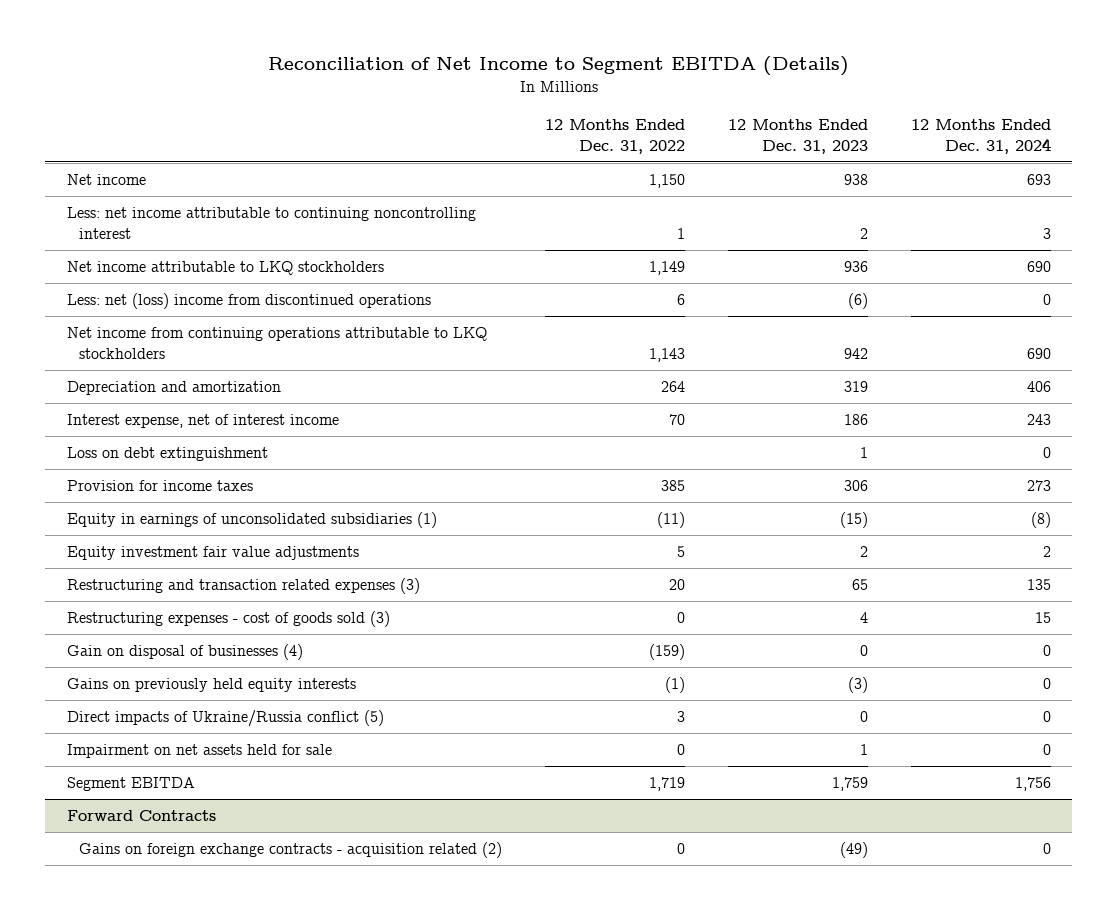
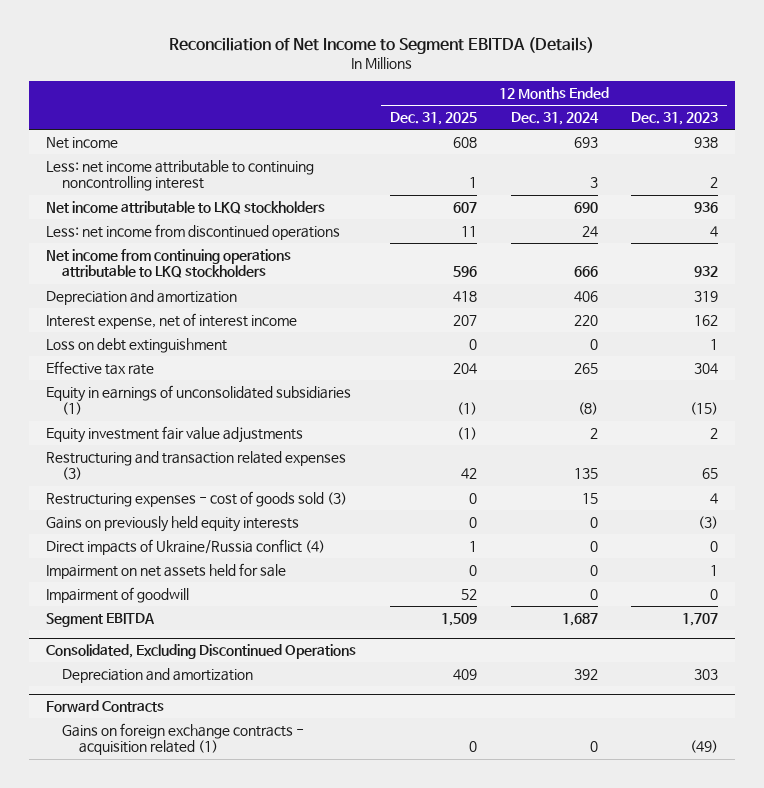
- | 12 Months Ended Dec. 31, 2022 | 12 Months Ended Dec. 31, 2023 | 12 Months Ended Dec. 31, 2024
+ | 12 Months Ended Dec. 31, 2025 | 12 Months Ended Dec. 31, 2024 | 12 Months Ended Dec. 31, 2023
- Less: net (loss) income from discontinued operations | 6 | (6) | 0
- Net income from continuing operations attributable to LKQ stockholders | 1,143 | 942 | 690
+ Less: net income from discontinued operations | 11 | 24 | 4
+ Net income from continuing operations attributable to LKQ stockholders | 596 | 666 | 932
- Interest expense, net of interest income | 70 | 186 | 243
+ Interest expense, net of interest income | 207 | 220 | 162
- Provision for income taxes | 385 | 306 | 273
+ Effective tax rate | 204 | 265 | 304
- Gain on disposal of businesses (4) | (159) | 0 | 0
- Direct impacts of Ukraine/Russia conflict (5) | 3 | 0 | 0
+ Direct impacts of Ukraine/Russia conflict (4) | 1 | 0 | 0
- Segment EBITDA | 1,719 | 1,759 | 1,756
+ Impairment of goodwill | 52 | 0 | 0
+ Segment EBITDA | 1,509 | 1,687 | 1,707
+ Consolidated, Excluding Discontinued Operations
+ Depreciation and amortization | 409 | 392 | 303
@ Forward Contracts
- Gains on foreign exchange contracts - acquisition related (2) | 0 | (49) | 0
+ Gains on foreign exchange contracts - acquisition related (1) | 0 | 0 | (49)

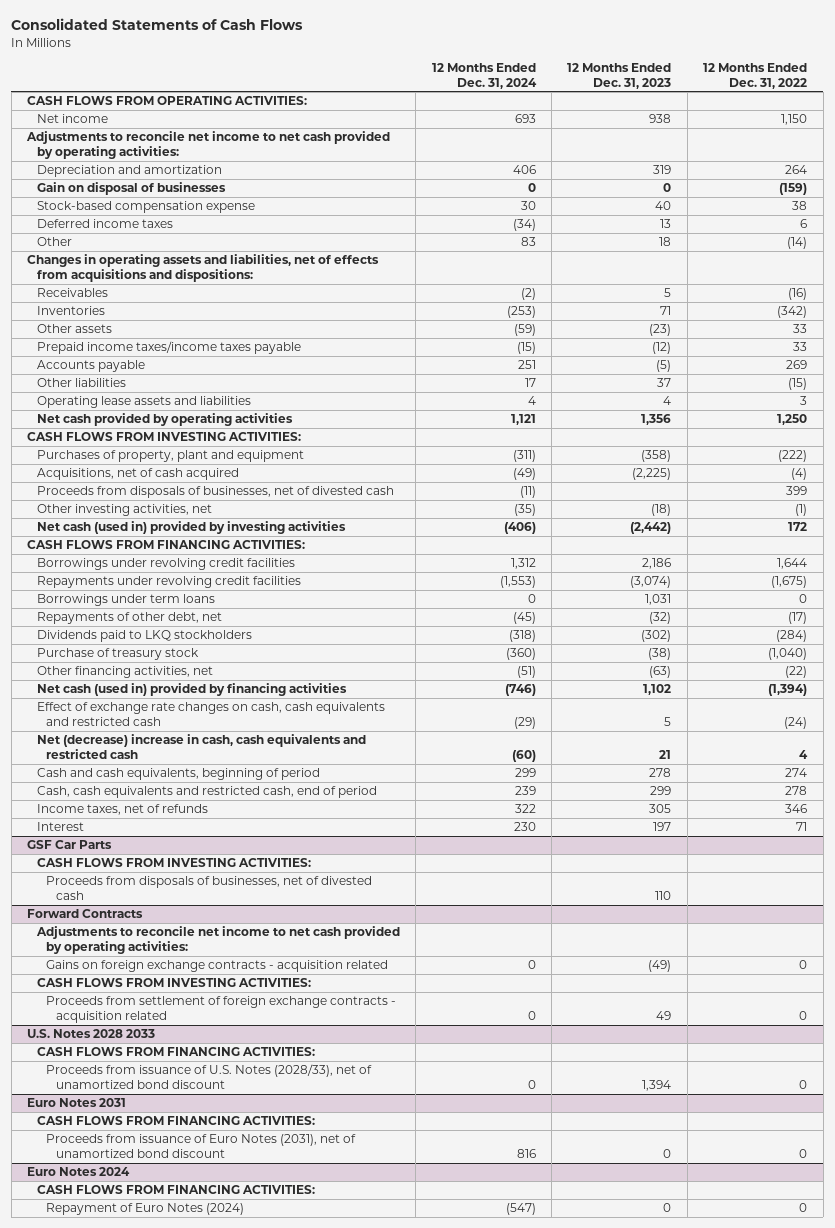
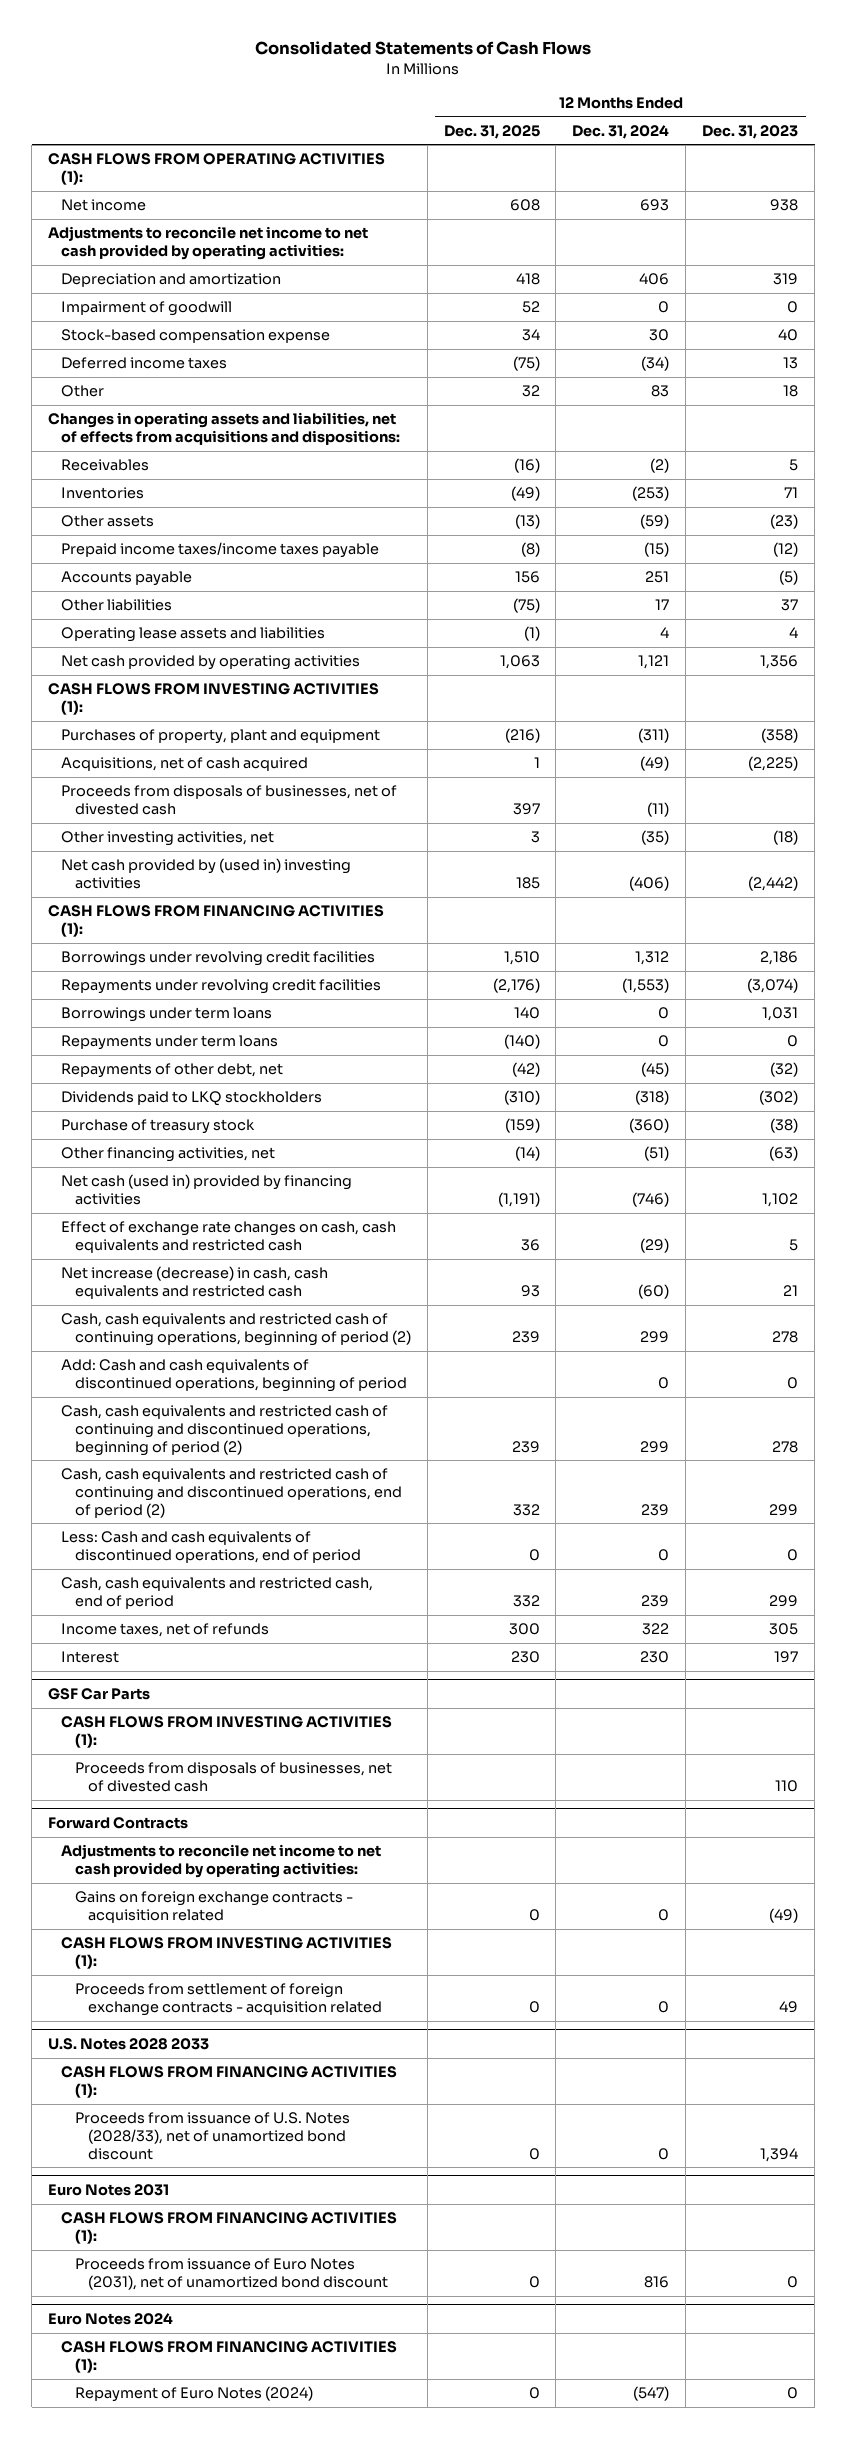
- | 12 Months Ended Dec. 31, 2024 | 12 Months Ended Dec. 31, 2023 | 12 Months Ended Dec. 31, 2022
+ | 12 Months Ended Dec. 31, 2025 | 12 Months Ended Dec. 31, 2024 | 12 Months Ended Dec. 31, 2023
- CASH FLOWS FROM OPERATING ACTIVITIES:
+ CASH FLOWS FROM OPERATING ACTIVITIES (1):
- Gain on disposal of businesses | 0 | 0 | (159)
+ Impairment of goodwill | 52 | 0 | 0
- CASH FLOWS FROM INVESTING ACTIVITIES:
+ CASH FLOWS FROM INVESTING ACTIVITIES (1):
- Net cash (used in) provided by investing activities | (406) | (2,442) | 172
- CASH FLOWS FROM FINANCING ACTIVITIES:
+ Net cash provided by (used in) investing activities | 185 | (406) | (2,442)
+ CASH FLOWS FROM FINANCING ACTIVITIES (1):
+ Repayments under term loans | (140) | 0 | 0
- Net (decrease) increase in cash, cash equivalents and restricted cash | (60) | 21 | 4
- Cash and cash equivalents, beginning of period | 299 | 278 | 274
+ Net increase (decrease) in cash, cash equivalents and restricted cash | 93 | (60) | 21
+ Cash, cash equivalents and restricted cash of continuing operations, beginning of period (2) | 239 | 299 | 278
+ Add: Cash and cash equivalents of discontinued operations, beginning of period | | 0 | 0
+ Cash, cash equivalents and restricted cash of continuing and discontinued operations, beginning of period (2) | 239 | 299 | 278
+ Cash, cash equivalents and restricted cash of continuing and discontinued operations, end of period (2) | 332 | 239 | 299
+ Less: Cash and cash equivalents of discontinued operations, end of period | 0 | 0 | 0
@ GSF Car Parts
- CASH FLOWS FROM INVESTING ACTIVITIES:
+ CASH FLOWS FROM INVESTING ACTIVITIES (1):
@ Forward Contracts
- CASH FLOWS FROM INVESTING ACTIVITIES:
+ CASH FLOWS FROM INVESTING ACTIVITIES (1):
@ U.S. Notes 2028 2033
- CASH FLOWS FROM FINANCING ACTIVITIES:
+ CASH FLOWS FROM FINANCING ACTIVITIES (1):
@ Euro Notes 2031
- CASH FLOWS FROM FINANCING ACTIVITIES:
+ CASH FLOWS FROM FINANCING ACTIVITIES (1):
@ Euro Notes 2024
- CASH FLOWS FROM FINANCING ACTIVITIES:
+ CASH FLOWS FROM FINANCING ACTIVITIES (1):

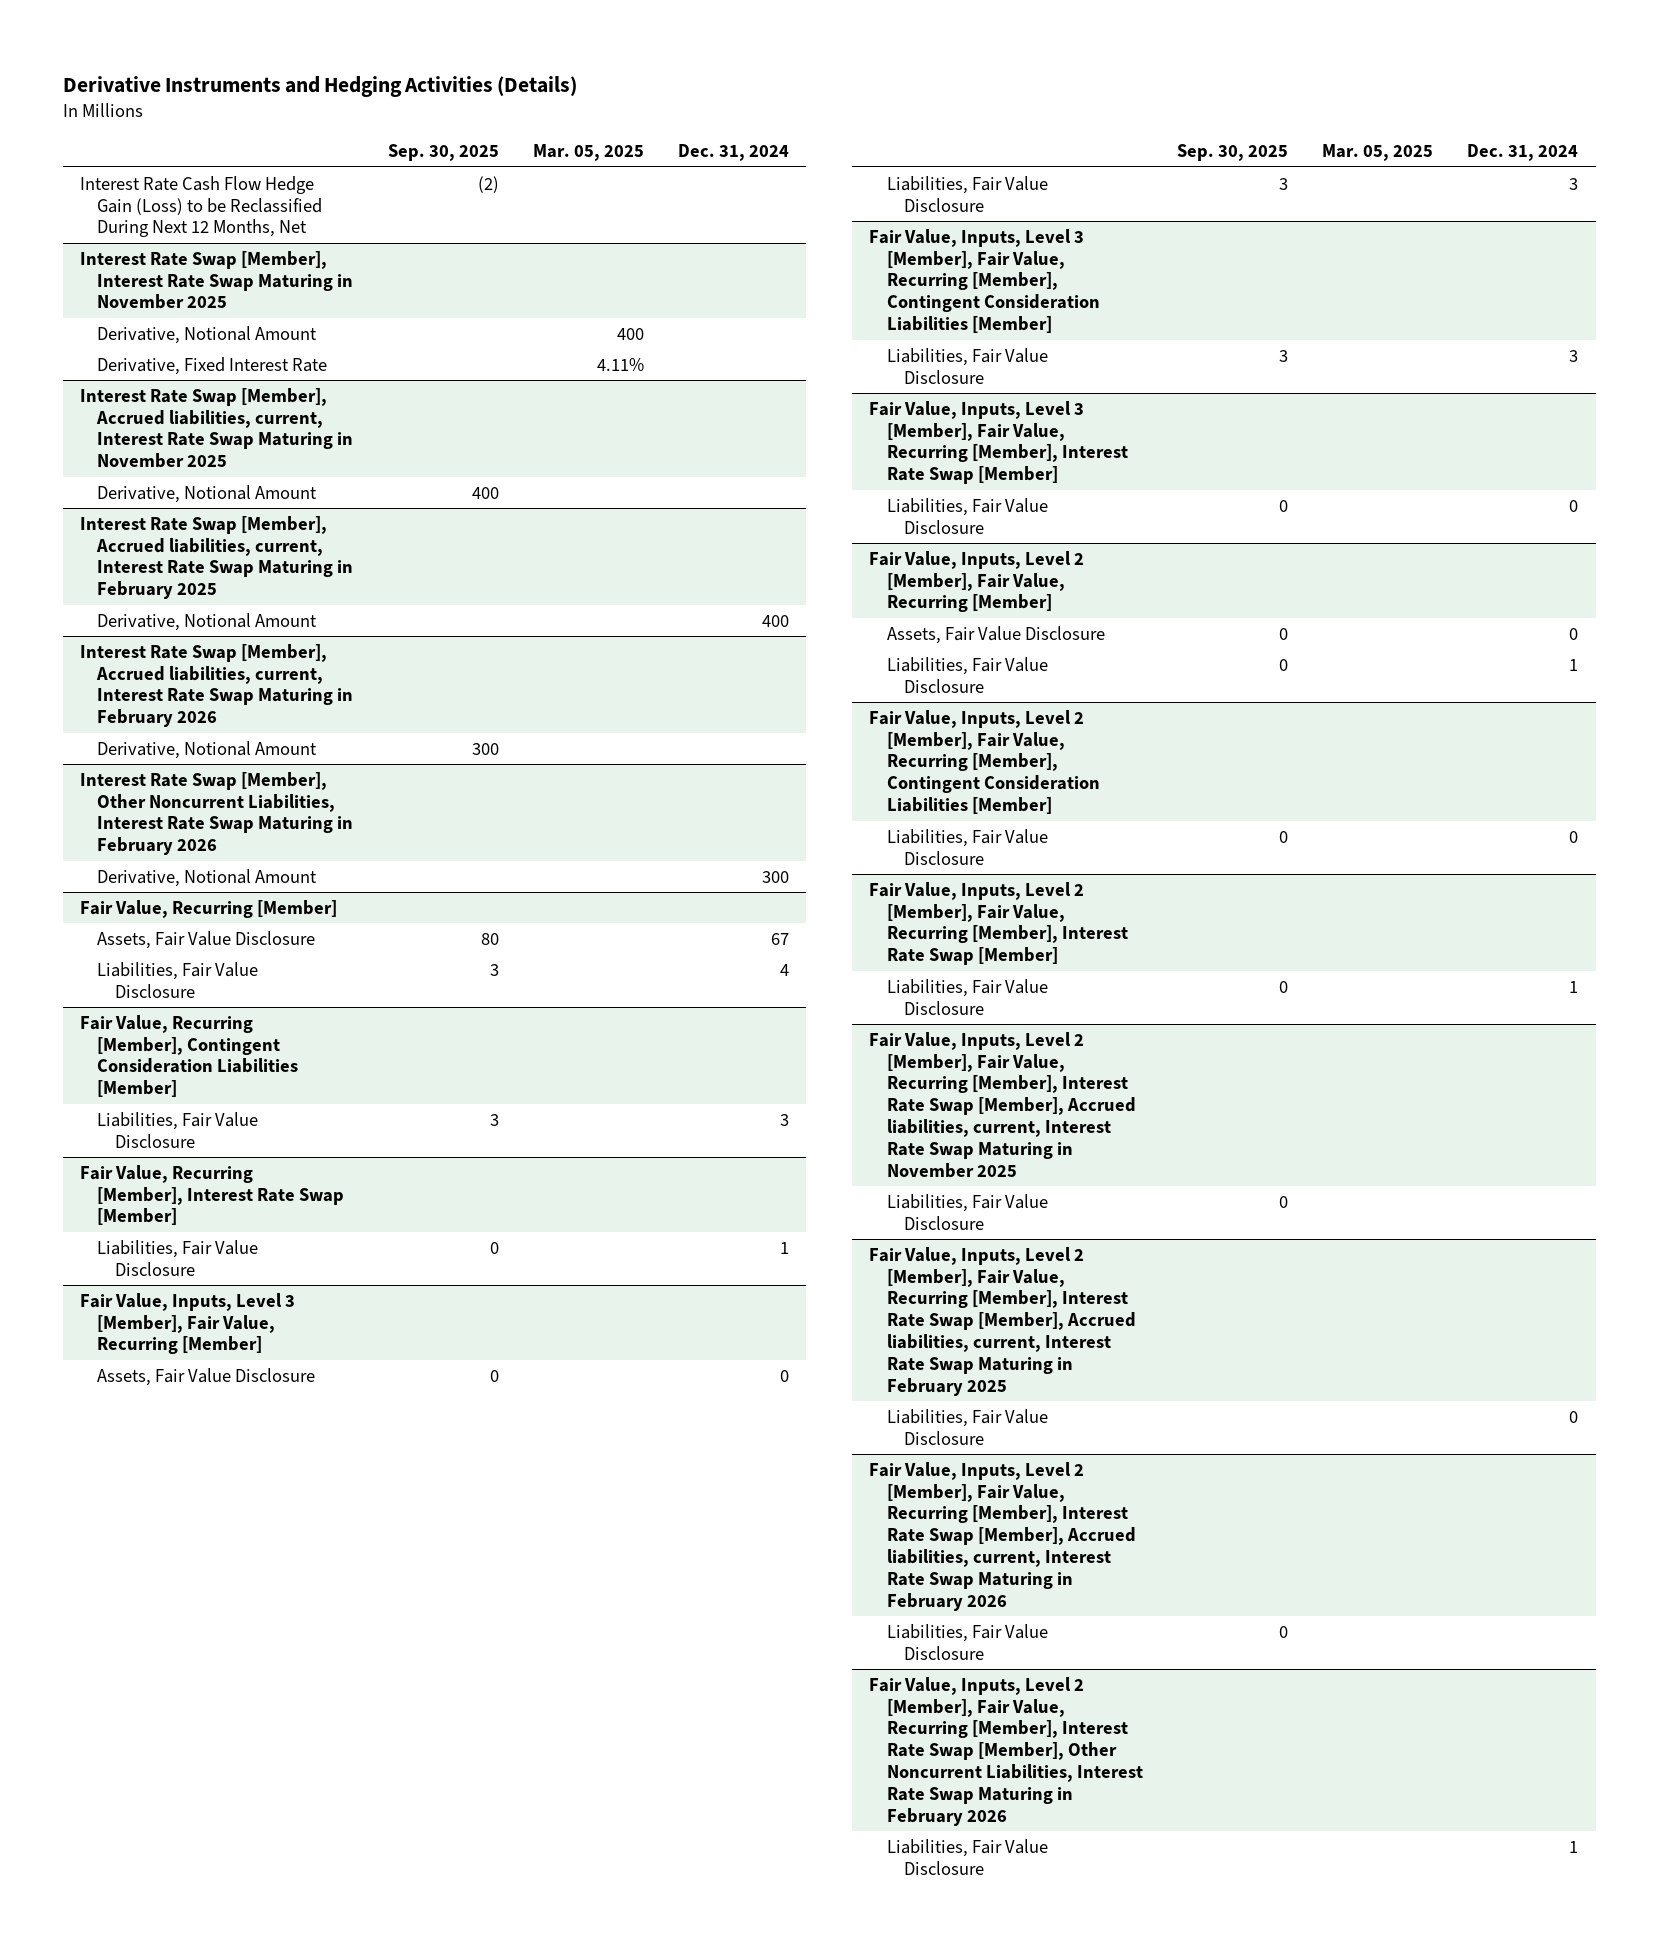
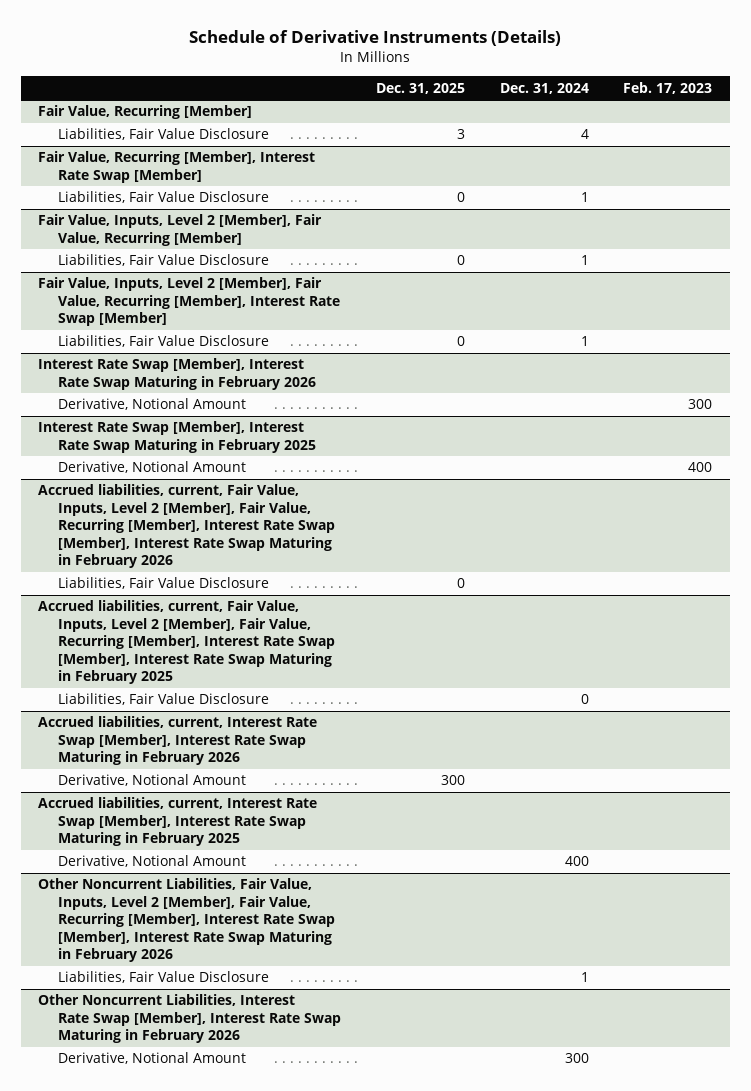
- Derivative Instruments and Hedging Activities (Details)
+ Schedule of Derivative Instruments (Details)
- | Sep. 30, 2025 | Mar. 05, 2025 | Dec. 31, 2024
+ | Dec. 31, 2025 | Dec. 31, 2024 | Feb. 17, 2023
- Interest Rate Cash Flow Hedge Gain (Loss) to be Reclassified During Next 12 Months, Net | (2) | |
- Interest Rate Swap [Member], Interest Rate Swap Maturing in November 2025
- Derivative, Notional Amount | | 400 |
- Derivative, Fixed Interest Rate | | 4.11% |
- Interest Rate Swap [Member], Accrued liabilities, current, Interest Rate Swap Maturing in November 2025
- Derivative, Notional Amount | 400 | |
- Interest Rate Swap [Member], Accrued liabilities, current, Interest Rate Swap Maturing in February 2025
- Derivative, Notional Amount | | | 400
- Interest Rate Swap [Member], Accrued liabilities, current, Interest Rate Swap Maturing in February 2026
- Derivative, Notional Amount | 300 | |
- Interest Rate Swap [Member], Other Noncurrent Liabilities, Interest Rate Swap Maturing in February 2026
- Derivative, Notional Amount | | | 300
@ Fair Value, Recurring [Member]
- Assets, Fair Value Disclosure | 80 | | 67
- Fair Value, Recurring [Member], Contingent Consideration Liabilities [Member]
- Liabilities, Fair Value Disclosure | 3 | | 3
- Fair Value, Inputs, Level 3 [Member], Fair Value, Recurring [Member]
- Assets, Fair Value Disclosure | 0 | | 0
- Liabilities, Fair Value Disclosure | 3 | | 3
- Fair Value, Inputs, Level 3 [Member], Fair Value, Recurring [Member], Contingent Consideration Liabilities [Member]
- Liabilities, Fair Value Disclosure | 3 | | 3
- Fair Value, Inputs, Level 3 [Member], Fair Value, Recurring [Member], Interest Rate Swap [Member]
- Liabilities, Fair Value Disclosure | 0 | | 0
@ Fair Value, Inputs, Level 2 [Member], Fair Value, Recurring [Member]
- Assets, Fair Value Disclosure | 0 | | 0
- Fair Value, Inputs, Level 2 [Member], Fair Value, Recurring [Member], Contingent Consideration Liabilities [Member]
- Liabilities, Fair Value Disclosure | 0 | | 0
- Fair Value, Inputs, Level 2 [Member], Fair Value, Recurring [Member], Interest Rate Swap [Member], Accrued liabilities, current, Interest Rate Swap Maturing in November 2025
+ Interest Rate Swap [Member], Interest Rate Swap Maturing in February 2026
+ Derivative, Notional Amount | | | 300
+ Interest Rate Swap [Member], Interest Rate Swap Maturing in February 2025
+ Derivative, Notional Amount | | | 400
+ Accrued liabilities, current, Fair Value, Inputs, Level 2 [Member], Fair Value, Recurring [Member], Interest Rate Swap [Member], Interest Rate Swap Maturing in February 2026
- Fair Value, Inputs, Level 2 [Member], Fair Value, Recurring [Member], Interest Rate Swap [Member], Accrued liabilities, current, Interest Rate Swap Maturing in February 2025
+ Accrued liabilities, current, Fair Value, Inputs, Level 2 [Member], Fair Value, Recurring [Member], Interest Rate Swap [Member], Interest Rate Swap Maturing in February 2025
- Fair Value, Inputs, Level 2 [Member], Fair Value, Recurring [Member], Interest Rate Swap [Member], Accrued liabilities, current, Interest Rate Swap Maturing in February 2026
- Liabilities, Fair Value Disclosure | 0 | |
- Fair Value, Inputs, Level 2 [Member], Fair Value, Recurring [Member], Interest Rate Swap [Member], Other Noncurrent Liabilities, Interest Rate Swap Maturing in February 2026
+ Accrued liabilities, current, Interest Rate Swap [Member], Interest Rate Swap Maturing in February 2026
+ Derivative, Notional Amount | 300 | |
+ Accrued liabilities, current, Interest Rate Swap [Member], Interest Rate Swap Maturing in February 2025
+ Derivative, Notional Amount | | 400 |
+ Other Noncurrent Liabilities, Fair Value, Inputs, Level 2 [Member], Fair Value, Recurring [Member], Interest Rate Swap [Member], Interest Rate Swap Maturing in February 2026
+ Other Noncurrent Liabilities, Interest Rate Swap [Member], Interest Rate Swap Maturing in February 2026
+ Derivative, Notional Amount | | 300 |

